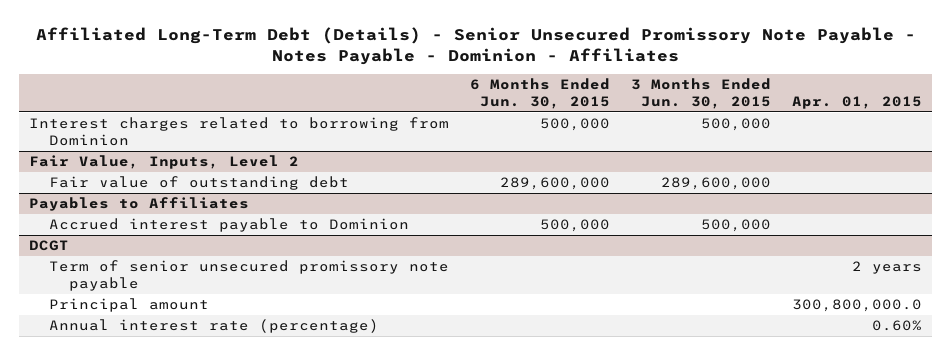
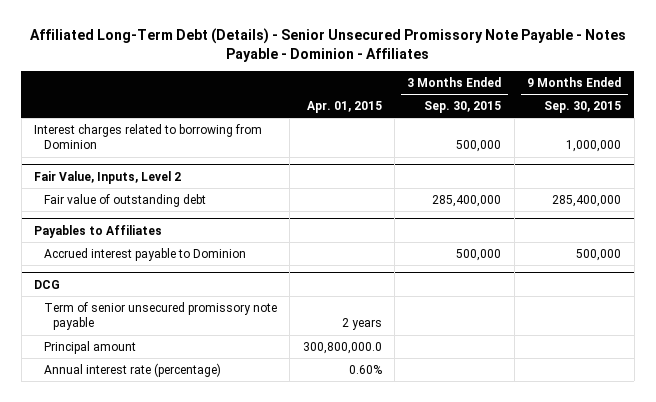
- | 6 Months Ended Jun. 30, 2015 | 3 Months Ended Jun. 30, 2015 | Apr. 01, 2015
+ | Apr. 01, 2015 | 3 Months Ended Sep. 30, 2015 | 9 Months Ended Sep. 30, 2015
- DCGT
+ DCG

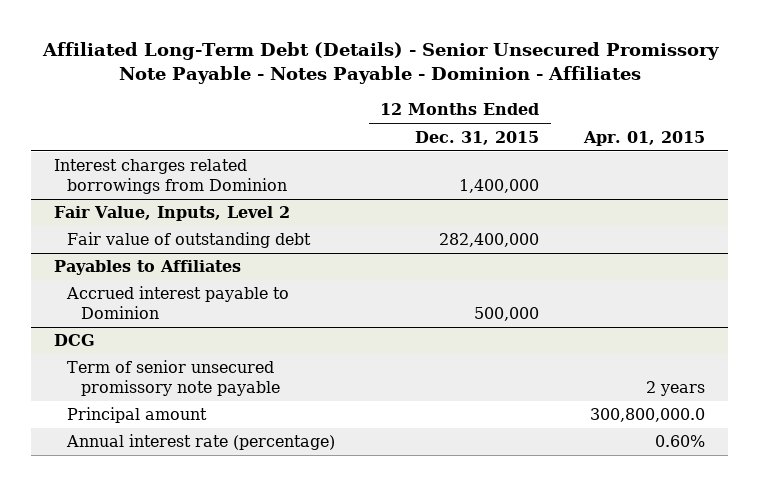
- | Apr. 01, 2015 | 3 Months Ended Sep. 30, 2015 | 9 Months Ended Sep. 30, 2015
+ | 12 Months Ended Dec. 31, 2015 | Apr. 01, 2015
- Interest charges related to borrowing from Dominion | | 500,000 | 1,000,000
+ Interest charges related borrowings from Dominion | 1,400,000 |

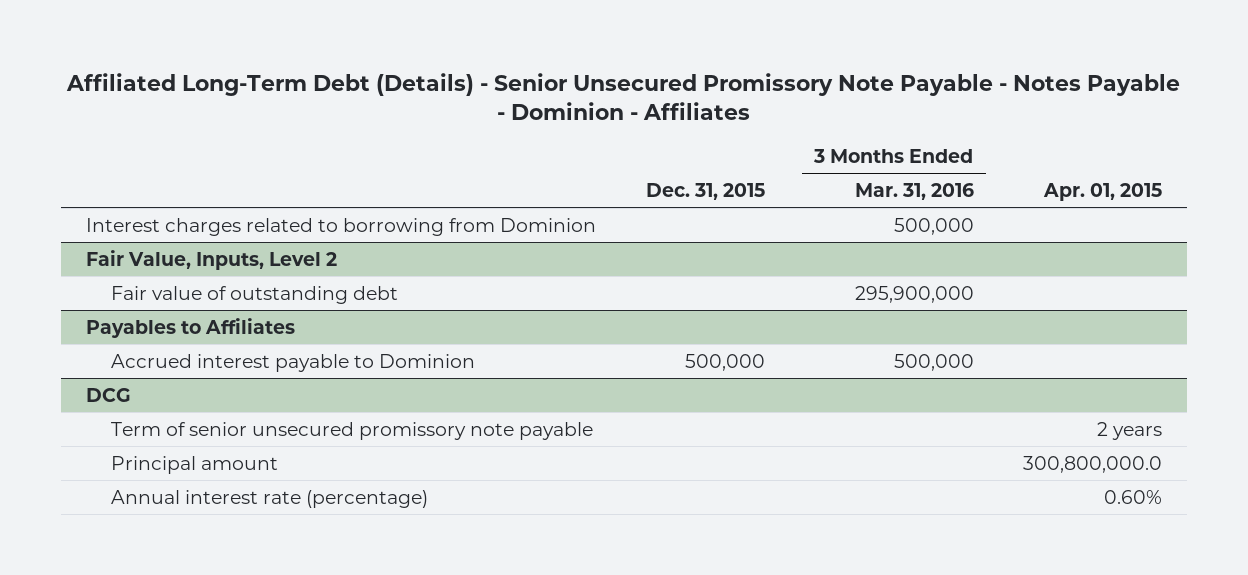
- | 12 Months Ended Dec. 31, 2015 | Apr. 01, 2015
+ | Dec. 31, 2015 | 3 Months Ended Mar. 31, 2016 | Apr. 01, 2015
- Interest charges related borrowings from Dominion | 1,400,000 |
+ Interest charges related to borrowing from Dominion | | 500,000 |

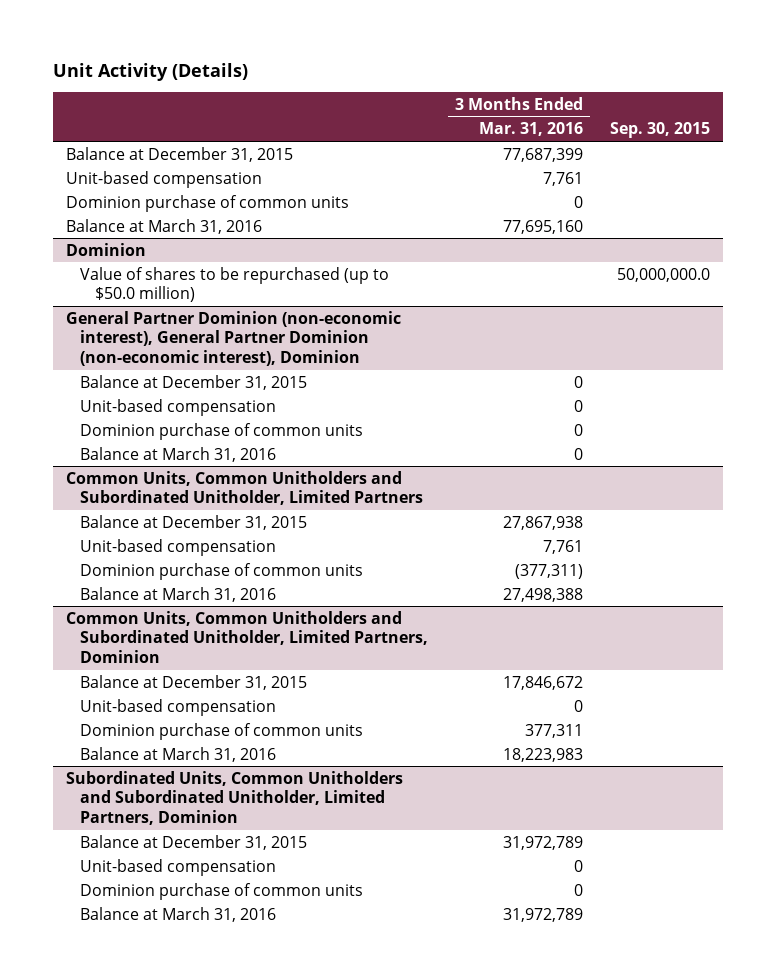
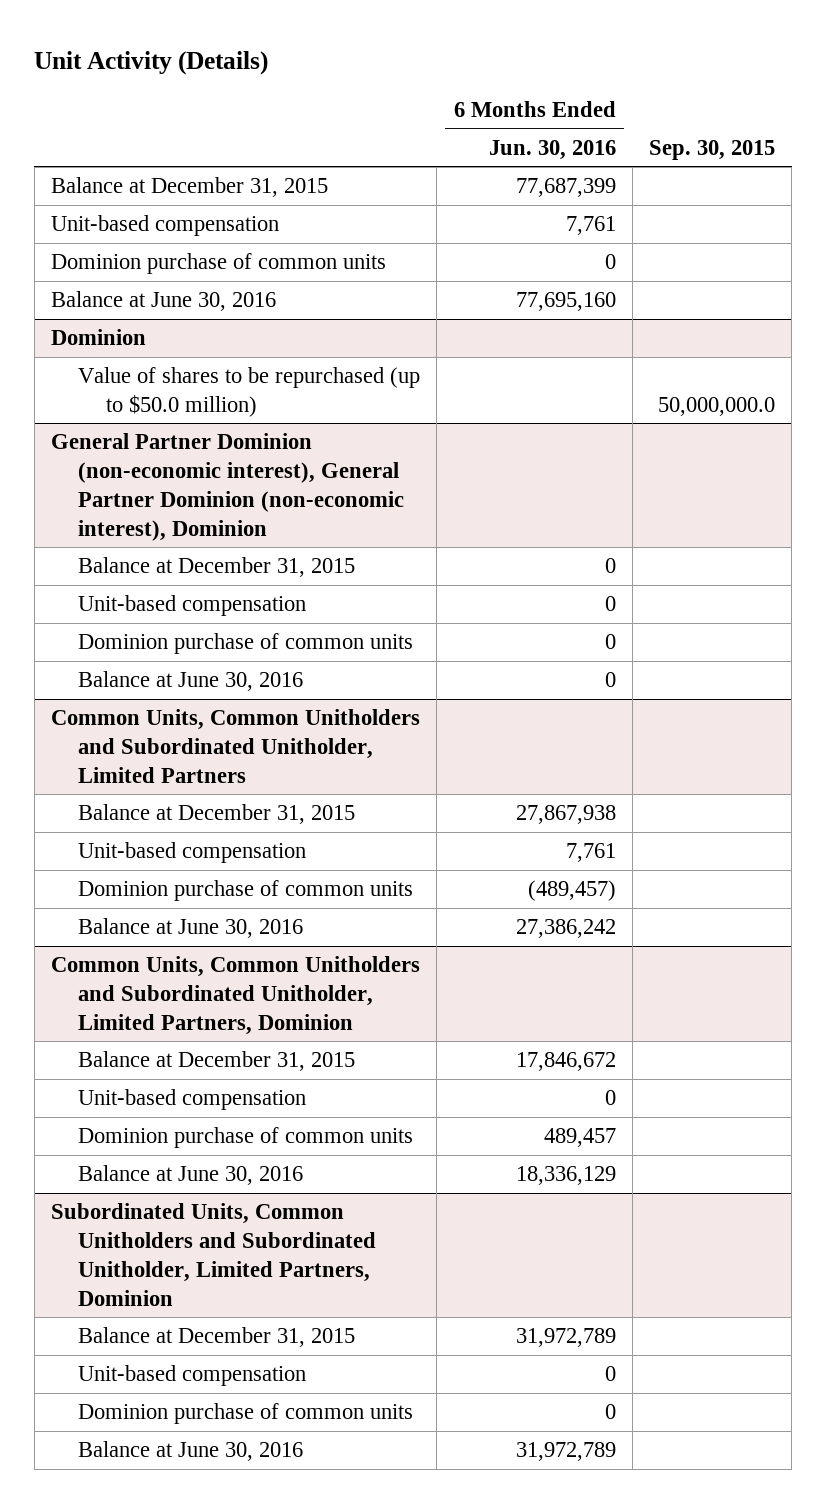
- | 3 Months Ended Mar. 31, 2016 | Sep. 30, 2015
+ | 6 Months Ended Jun. 30, 2016 | Sep. 30, 2015
- Balance at March 31, 2016 | 77,695,160 |
+ Balance at June 30, 2016 | 77,695,160 |
@ General Partner Dominion (non-economic interest), General Partner Dominion (non-economic interest), Dominion
- Balance at March 31, 2016 | 0 |
+ Balance at June 30, 2016 | 0 |
@ Common Units, Common Unitholders and Subordinated Unitholder, Limited Partners
- Balance at March 31, 2016 | 27,498,388 |
+ Balance at June 30, 2016 | 27,386,242 |
@ Common Units, Common Unitholders and Subordinated Unitholder, Limited Partners, Dominion
- Balance at March 31, 2016 | 18,223,983 |
+ Balance at June 30, 2016 | 18,336,129 |
@ Subordinated Units, Common Unitholders and Subordinated Unitholder, Limited Partners, Dominion
- Balance at March 31, 2016 | 31,972,789 |
+ Balance at June 30, 2016 | 31,972,789 |

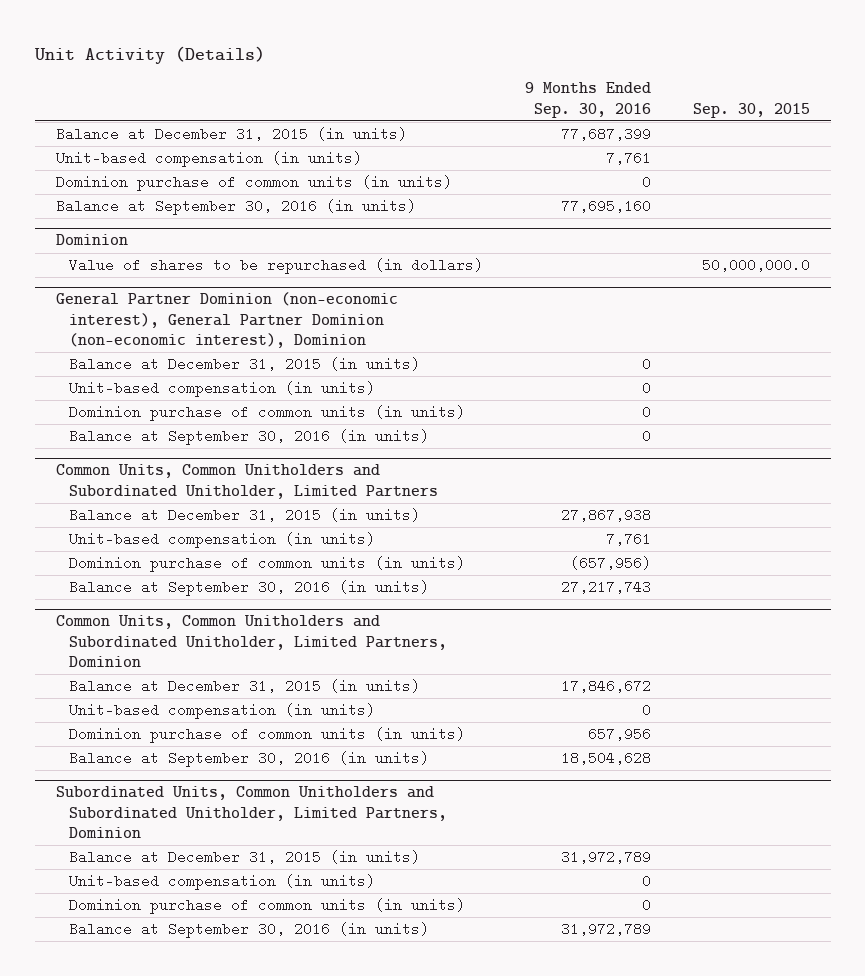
- | 6 Months Ended Jun. 30, 2016 | Sep. 30, 2015
+ | 9 Months Ended Sep. 30, 2016 | Sep. 30, 2015
- Balance at December 31, 2015 | 77,687,399 |
- Unit-based compensation | 7,761 |
- Dominion purchase of common units | 0 |
- Balance at June 30, 2016 | 77,695,160 |
+ Balance at December 31, 2015 (in units) | 77,687,399 |
+ Unit-based compensation (in units) | 7,761 |
+ Dominion purchase of common units (in units) | 0 |
+ Balance at September 30, 2016 (in units) | 77,695,160 |
@ Dominion
- Value of shares to be repurchased (up to $50.0 million) | | 50,000,000.0
+ Value of shares to be repurchased (in dollars) | | 50,000,000.0
@ General Partner Dominion (non-economic interest), General Partner Dominion (non-economic interest), Dominion
- Balance at December 31, 2015 | 0 |
- Unit-based compensation | 0 |
- Dominion purchase of common units | 0 |
- Balance at June 30, 2016 | 0 |
+ Balance at December 31, 2015 (in units) | 0 |
+ Unit-based compensation (in units) | 0 |
+ Dominion purchase of common units (in units) | 0 |
+ Balance at September 30, 2016 (in units) | 0 |
@ Common Units, Common Unitholders and Subordinated Unitholder, Limited Partners
- Balance at December 31, 2015 | 27,867,938 |
- Unit-based compensation | 7,761 |
- Dominion purchase of common units | (489,457) |
- Balance at June 30, 2016 | 27,386,242 |
+ Balance at December 31, 2015 (in units) | 27,867,938 |
+ Unit-based compensation (in units) | 7,761 |
+ Dominion purchase of common units (in units) | (657,956) |
+ Balance at September 30, 2016 (in units) | 27,217,743 |
@ Common Units, Common Unitholders and Subordinated Unitholder, Limited Partners, Dominion
- Balance at December 31, 2015 | 17,846,672 |
- Unit-based compensation | 0 |
- Dominion purchase of common units | 489,457 |
- Balance at June 30, 2016 | 18,336,129 |
+ Balance at December 31, 2015 (in units) | 17,846,672 |
+ Unit-based compensation (in units) | 0 |
+ Dominion purchase of common units (in units) | 657,956 |
+ Balance at September 30, 2016 (in units) | 18,504,628 |
@ Subordinated Units, Common Unitholders and Subordinated Unitholder, Limited Partners, Dominion
- Balance at December 31, 2015 | 31,972,789 |
- Unit-based compensation | 0 |
- Dominion purchase of common units | 0 |
- Balance at June 30, 2016 | 31,972,789 |
+ Balance at December 31, 2015 (in units) | 31,972,789 |
+ Unit-based compensation (in units) | 0 |
+ Dominion purchase of common units (in units) | 0 |
+ Balance at September 30, 2016 (in units) | 31,972,789 |

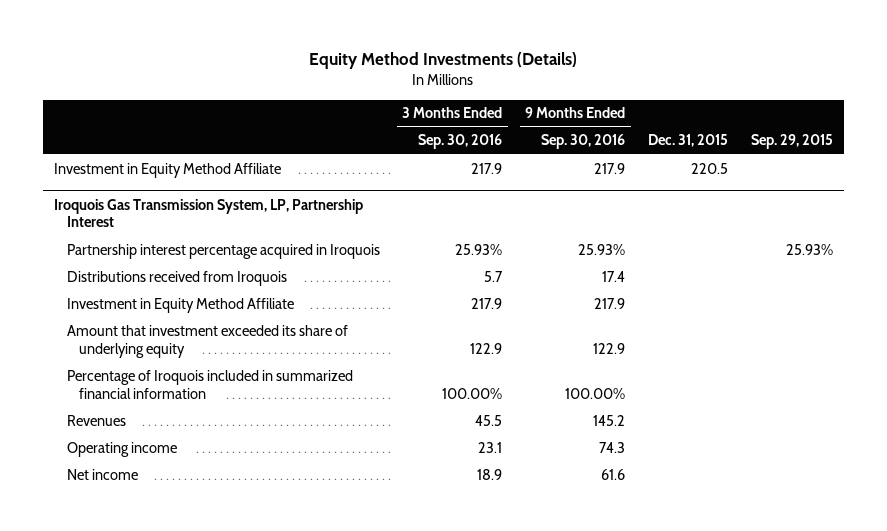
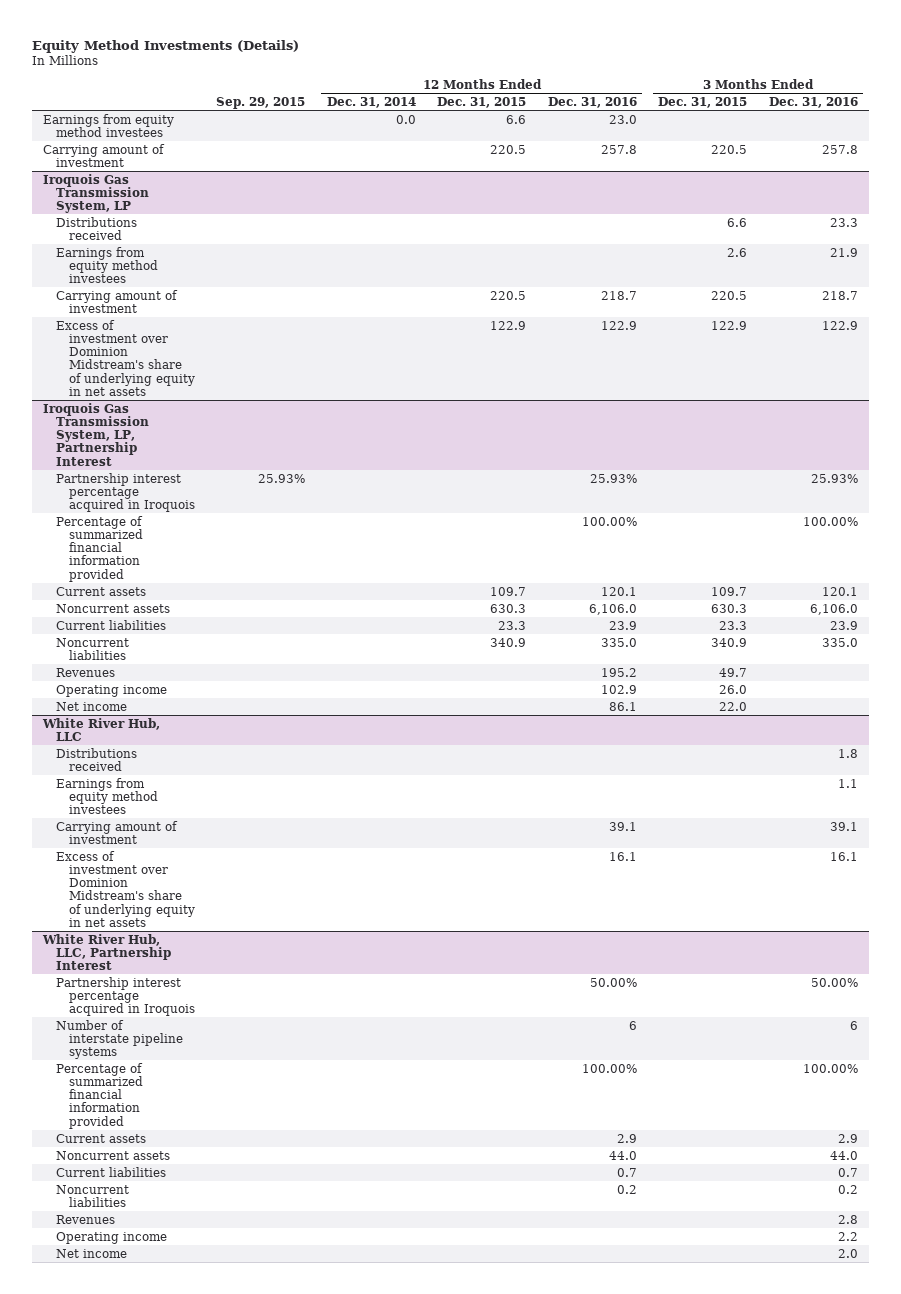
- | 3 Months Ended Sep. 30, 2016 | 9 Months Ended Sep. 30, 2016 | Dec. 31, 2015 | Sep. 29, 2015
+ | Sep. 29, 2015 | 12 Months Ended Dec. 31, 2014 | 12 Months Ended Dec. 31, 2015 | 12 Months Ended Dec. 31, 2016 | 3 Months Ended Dec. 31, 2015 | 3 Months Ended Dec. 31, 2016
- Investment in Equity Method Affiliate | 217.9 | 217.9 | 220.5 |
+ Earnings from equity method investees | | 0.0 | 6.6 | 23.0 | |
+ Carrying amount of investment | | | 220.5 | 257.8 | 220.5 | 257.8
+ Iroquois Gas Transmission System, LP
+ Distributions received | | | | | 6.6 | 23.3
+ Earnings from equity method investees | | | | | 2.6 | 21.9
+ Carrying amount of investment | | | 220.5 | 218.7 | 220.5 | 218.7
+ Excess of investment over Dominion Midstream's share of underlying equity in net assets | | | 122.9 | 122.9 | 122.9 | 122.9
@ Iroquois Gas Transmission System, LP, Partnership Interest
- Distributions received from Iroquois | 5.7 | 17.4 | |
- Investment in Equity Method Affiliate | 217.9 | 217.9 | |
- Amount that investment exceeded its share of underlying equity | 122.9 | 122.9 | |
- Percentage of Iroquois included in summarized financial information | 100.00% | 100.00% | |
+ Percentage of summarized financial information provided | | | | 100.00% | | 100.00%
+ Current assets | | | 109.7 | 120.1 | 109.7 | 120.1
+ Noncurrent assets | | | 630.3 | 6,106.0 | 630.3 | 6,106.0
+ Current liabilities | | | 23.3 | 23.9 | 23.3 | 23.9
+ Noncurrent liabilities | | | 340.9 | 335.0 | 340.9 | 335.0
+ White River Hub, LLC
+ Distributions received | | | | | | 1.8
+ Earnings from equity method investees | | | | | | 1.1
+ Carrying amount of investment | | | | 39.1 | | 39.1
+ Excess of investment over Dominion Midstream's share of underlying equity in net assets | | | | 16.1 | | 16.1
+ White River Hub, LLC, Partnership Interest
+ Partnership interest percentage acquired in Iroquois | | | | 50.00% | | 50.00%
+ Number of interstate pipeline systems | | | | 6 | | 6
+ Percentage of summarized financial information provided | | | | 100.00% | | 100.00%
+ Current assets | | | | 2.9 | | 2.9
+ Noncurrent assets | | | | 44.0 | | 44.0
+ Current liabilities | | | | 0.7 | | 0.7
+ Noncurrent liabilities | | | | 0.2 | | 0.2
+ Revenues | | | | | | 2.8
+ Operating income | | | | | | 2.2
+ Net income | | | | | | 2.0

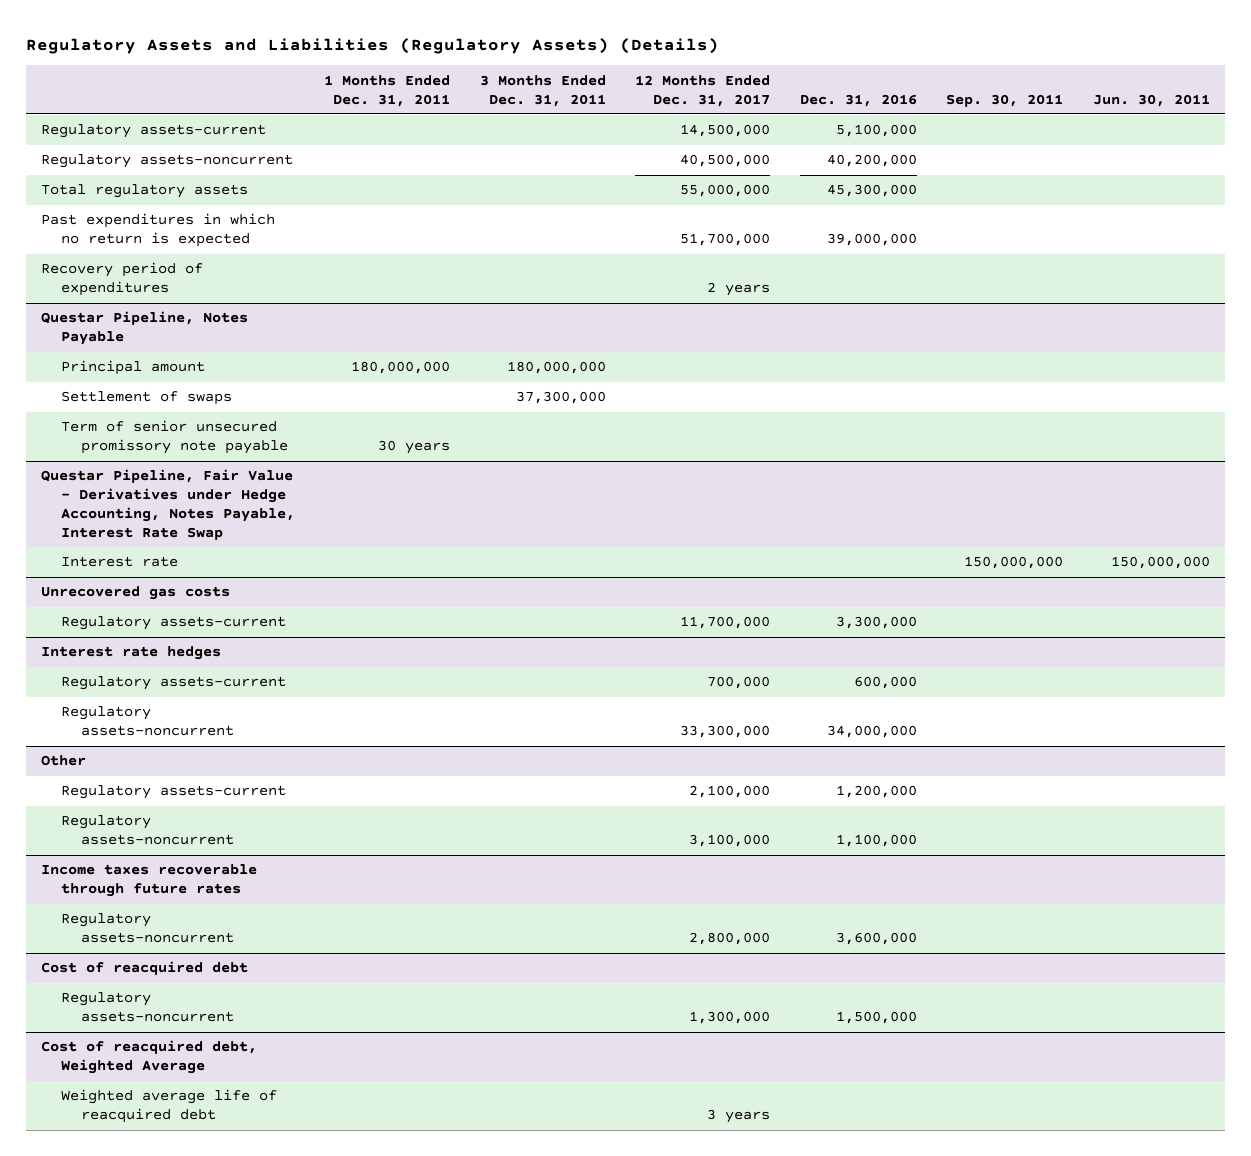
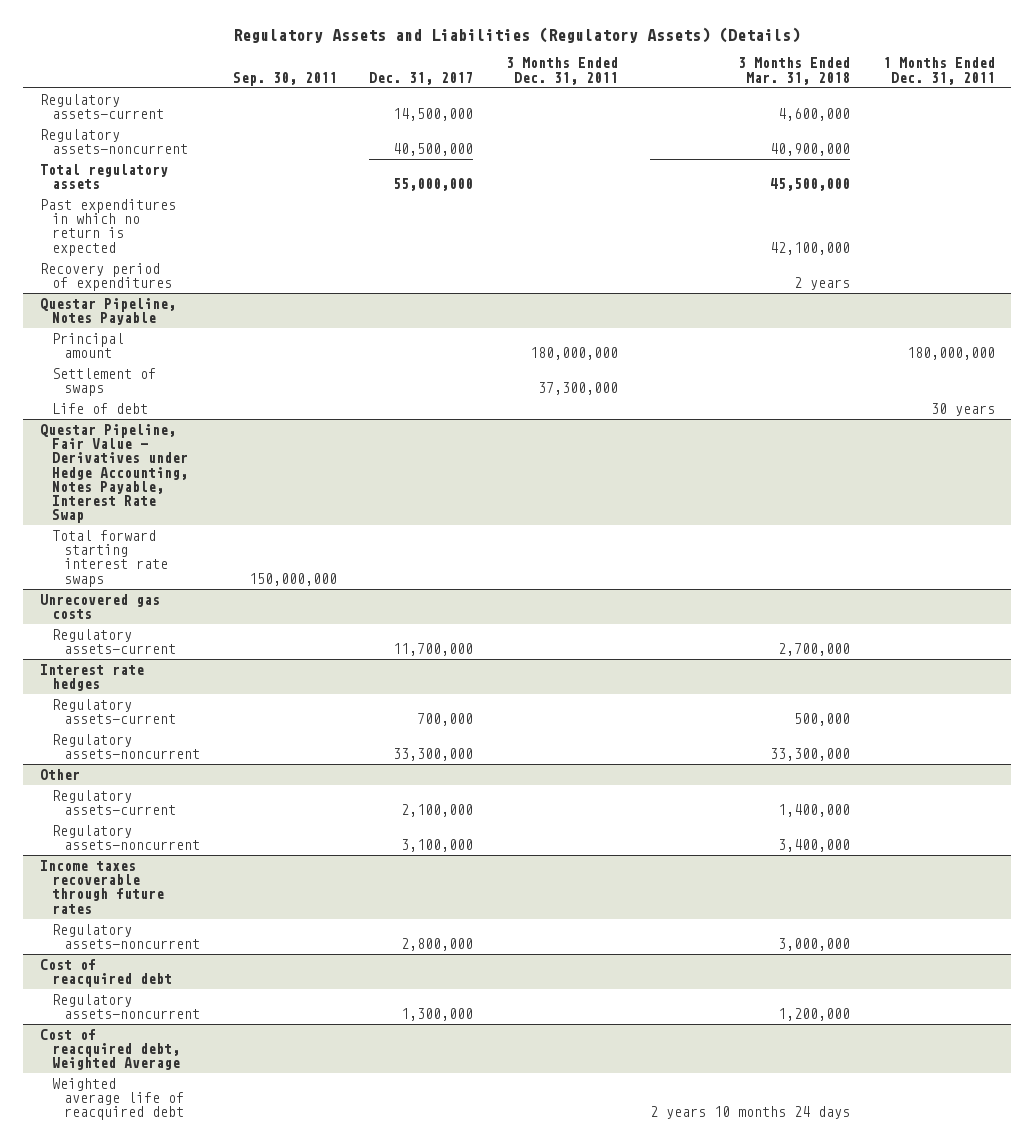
- | 1 Months Ended Dec. 31, 2011 | 3 Months Ended Dec. 31, 2011 | 12 Months Ended Dec. 31, 2017 | Dec. 31, 2016 | Sep. 30, 2011 | Jun. 30, 2011
+ | Sep. 30, 2011 | Dec. 31, 2017 | 3 Months Ended Dec. 31, 2011 | 3 Months Ended Mar. 31, 2018 | 1 Months Ended Dec. 31, 2011
@ Questar Pipeline, Notes Payable
- Term of senior unsecured promissory note payable | 30 years | | | | |
+ Life of debt | | | | | 30 years
@ Questar Pipeline, Fair Value - Derivatives under Hedge Accounting, Notes Payable, Interest Rate Swap
- Interest rate | | | | | 150,000,000 | 150,000,000
+ Total forward starting interest rate swaps | 150,000,000 | | | |

